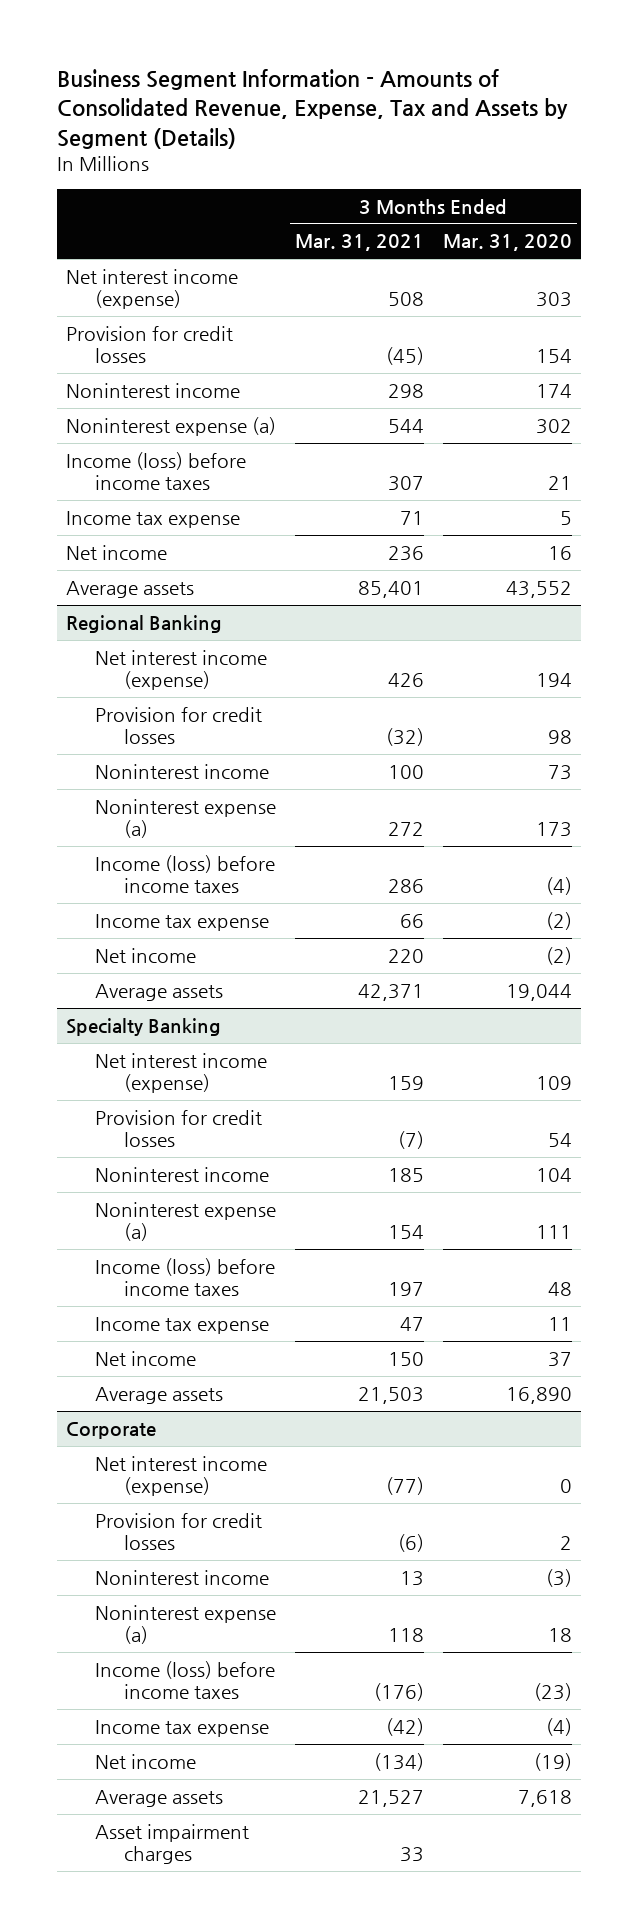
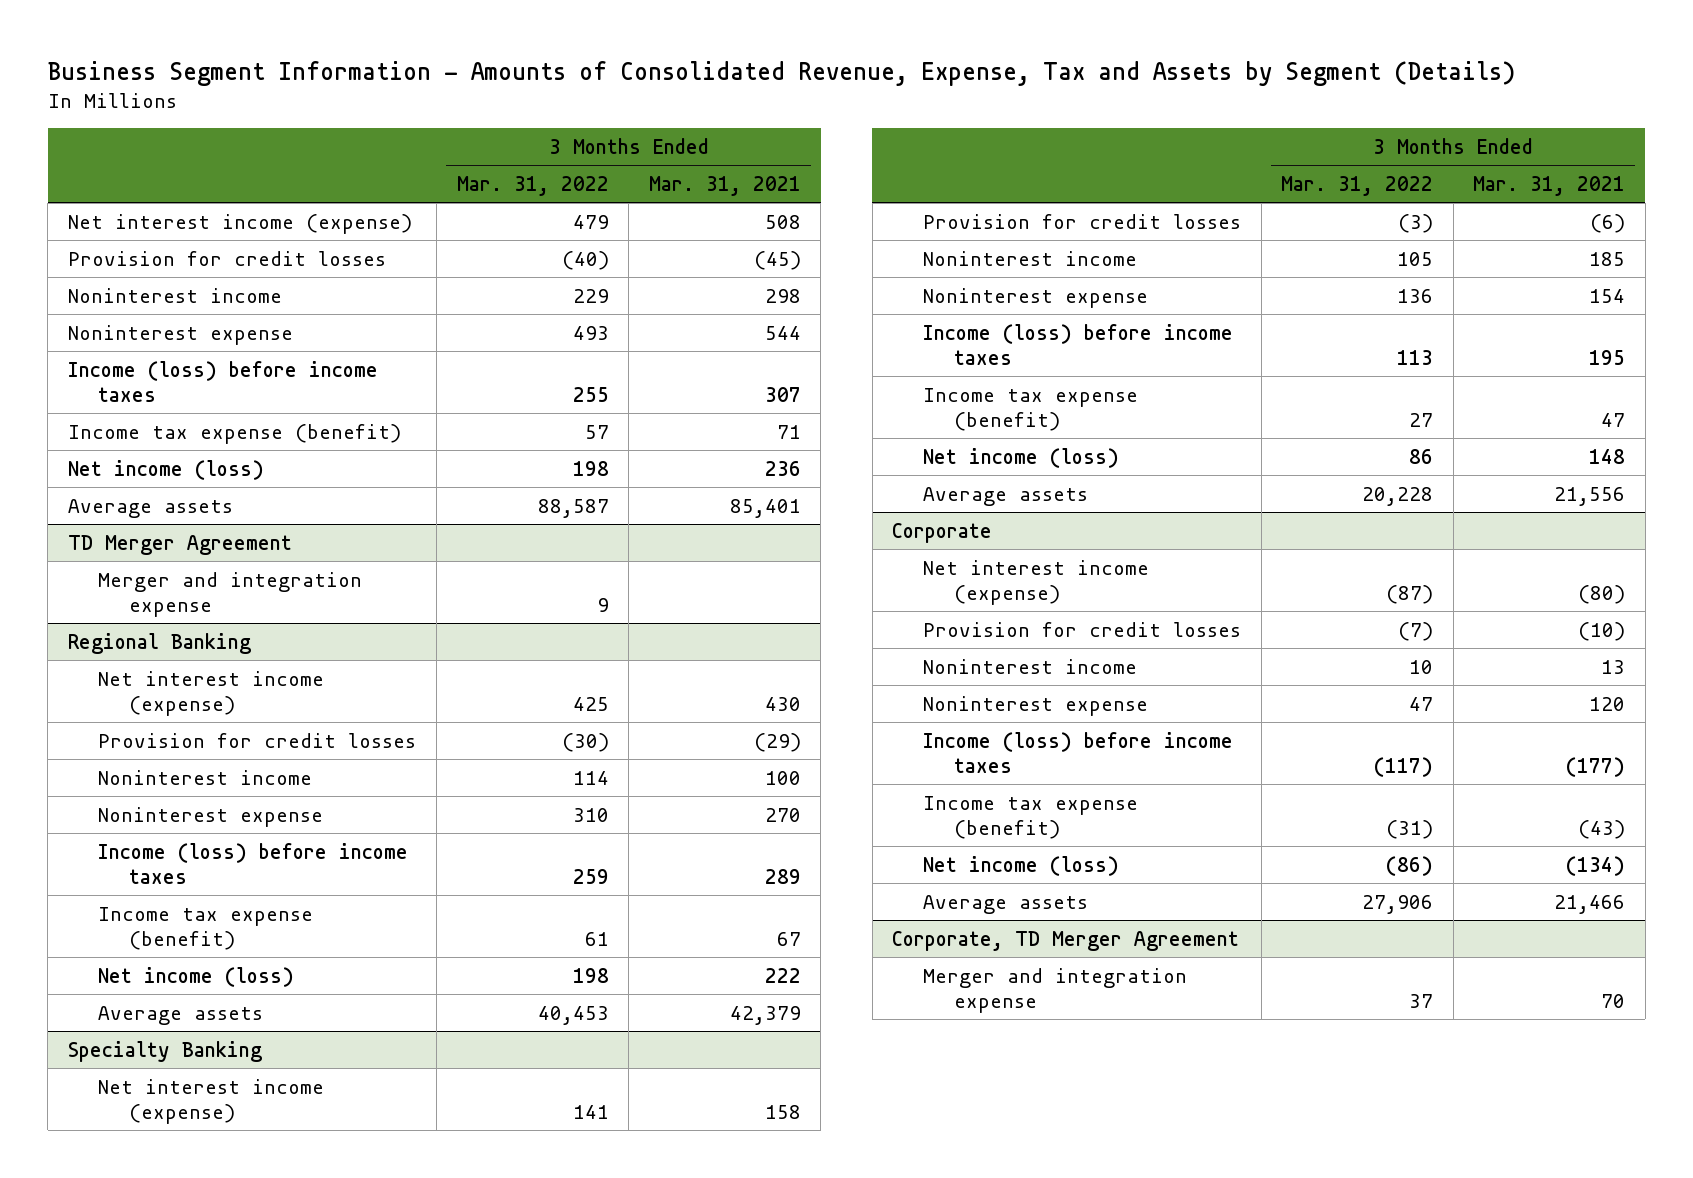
- | 3 Months Ended Mar. 31, 2021 | 3 Months Ended Mar. 31, 2020
+ | 3 Months Ended Mar. 31, 2022 | 3 Months Ended Mar. 31, 2021
- Noninterest expense (a) | 544 | 302
+ Noninterest expense | 493 | 544
- Income tax expense | 71 | 5
- Net income | 236 | 16
+ Income tax expense (benefit) | 57 | 71
+ Net income (loss) | 198 | 236
+ TD Merger Agreement
+ Merger and integration expense | 9 |
@ Regional Banking
- Net interest income (expense) | 426 | 194
- Provision for credit losses | (32) | 98
+ Net interest income (expense) | 425 | 430
+ Provision for credit losses | (30) | (29)
- Noninterest expense (a) | 272 | 173
- Income (loss) before income taxes | 286 | (4)
- Income tax expense | 66 | (2)
- Net income | 220 | (2)
- Average assets | 42,371 | 19,044
+ Noninterest expense | 310 | 270
+ Income (loss) before income taxes | 259 | 289
+ Income tax expense (benefit) | 61 | 67
+ Net income (loss) | 198 | 222
+ Average assets | 40,453 | 42,379
@ Specialty Banking
- Net interest income (expense) | 159 | 109
- Provision for credit losses | (7) | 54
+ Net interest income (expense) | 141 | 158
+ Provision for credit losses | (3) | (6)
- Noninterest expense (a) | 154 | 111
- Income (loss) before income taxes | 197 | 48
- Income tax expense | 47 | 11
- Net income | 150 | 37
- Average assets | 21,503 | 16,890
+ Noninterest expense | 136 | 154
+ Income (loss) before income taxes | 113 | 195
+ Income tax expense (benefit) | 27 | 47
+ Net income (loss) | 86 | 148
+ Average assets | 20,228 | 21,556
@ Corporate
- Net interest income (expense) | (77) | 0
- Provision for credit losses | (6) | 2
+ Net interest income (expense) | (87) | (80)
+ Provision for credit losses | (7) | (10)
- Noninterest expense (a) | 118 | 18
- Income (loss) before income taxes | (176) | (23)
- Income tax expense | (42) | (4)
- Net income | (134) | (19)
- Average assets | 21,527 | 7,618
- Asset impairment charges | 33 |
+ Noninterest expense | 47 | 120
+ Income (loss) before income taxes | (117) | (177)
+ Income tax expense (benefit) | (31) | (43)
+ Net income (loss) | (86) | (134)
+ Average assets | 27,906 | 21,466
+ Corporate, TD Merger Agreement
+ Merger and integration expense | 37 | 70

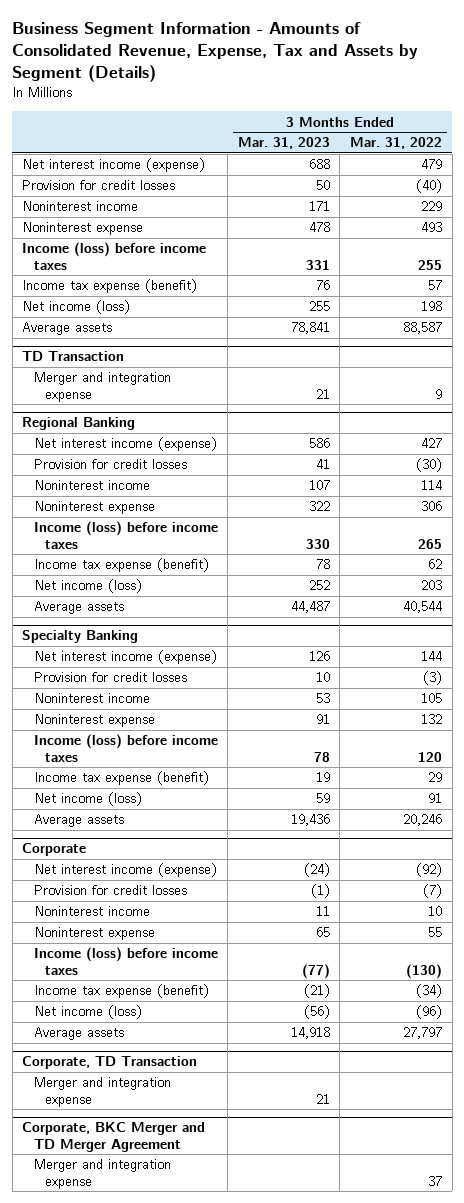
- | 3 Months Ended Mar. 31, 2022 | 3 Months Ended Mar. 31, 2021
+ | 3 Months Ended Mar. 31, 2023 | 3 Months Ended Mar. 31, 2022
- TD Merger Agreement
+ TD Transaction
@ Regional Banking
- Net interest income (expense) | 425 | 430
+ Net interest income (expense) | 586 | 427
- Noninterest expense | 310 | 270
- Income (loss) before income taxes | 259 | 289
- Income tax expense (benefit) | 61 | 67
- Net income (loss) | 198 | 222
- Average assets | 40,453 | 42,379
+ Noninterest expense | 322 | 306
+ Income (loss) before income taxes | 330 | 265
+ Income tax expense (benefit) | 78 | 62
+ Net income (loss) | 252 | 203
+ Average assets | 44,487 | 40,544
@ Specialty Banking
- Net interest income (expense) | 141 | 158
+ Net interest income (expense) | 126 | 144
- Noninterest expense | 136 | 154
- Income (loss) before income taxes | 113 | 195
- Income tax expense (benefit) | 27 | 47
- Net income (loss) | 86 | 148
- Average assets | 20,228 | 21,556
+ Noninterest expense | 91 | 132
+ Income (loss) before income taxes | 78 | 120
+ Income tax expense (benefit) | 19 | 29
+ Net income (loss) | 59 | 91
+ Average assets | 19,436 | 20,246
@ Corporate
- Net interest income (expense) | (87) | (80)
+ Net interest income (expense) | (24) | (92)
- Noninterest expense | 47 | 120
- Income (loss) before income taxes | (117) | (177)
- Income tax expense (benefit) | (31) | (43)
- Net income (loss) | (86) | (134)
- Average assets | 27,906 | 21,466
- Corporate, TD Merger Agreement
@ Corporate
+ Noninterest expense | 65 | 55
+ Income (loss) before income taxes | (77) | (130)
+ Income tax expense (benefit) | (21) | (34)
+ Net income (loss) | (56) | (96)
+ Average assets | 14,918 | 27,797
+ Corporate, TD Transaction
+ Merger and integration expense | 21 |
+ Corporate, BKC Merger and TD Merger Agreement

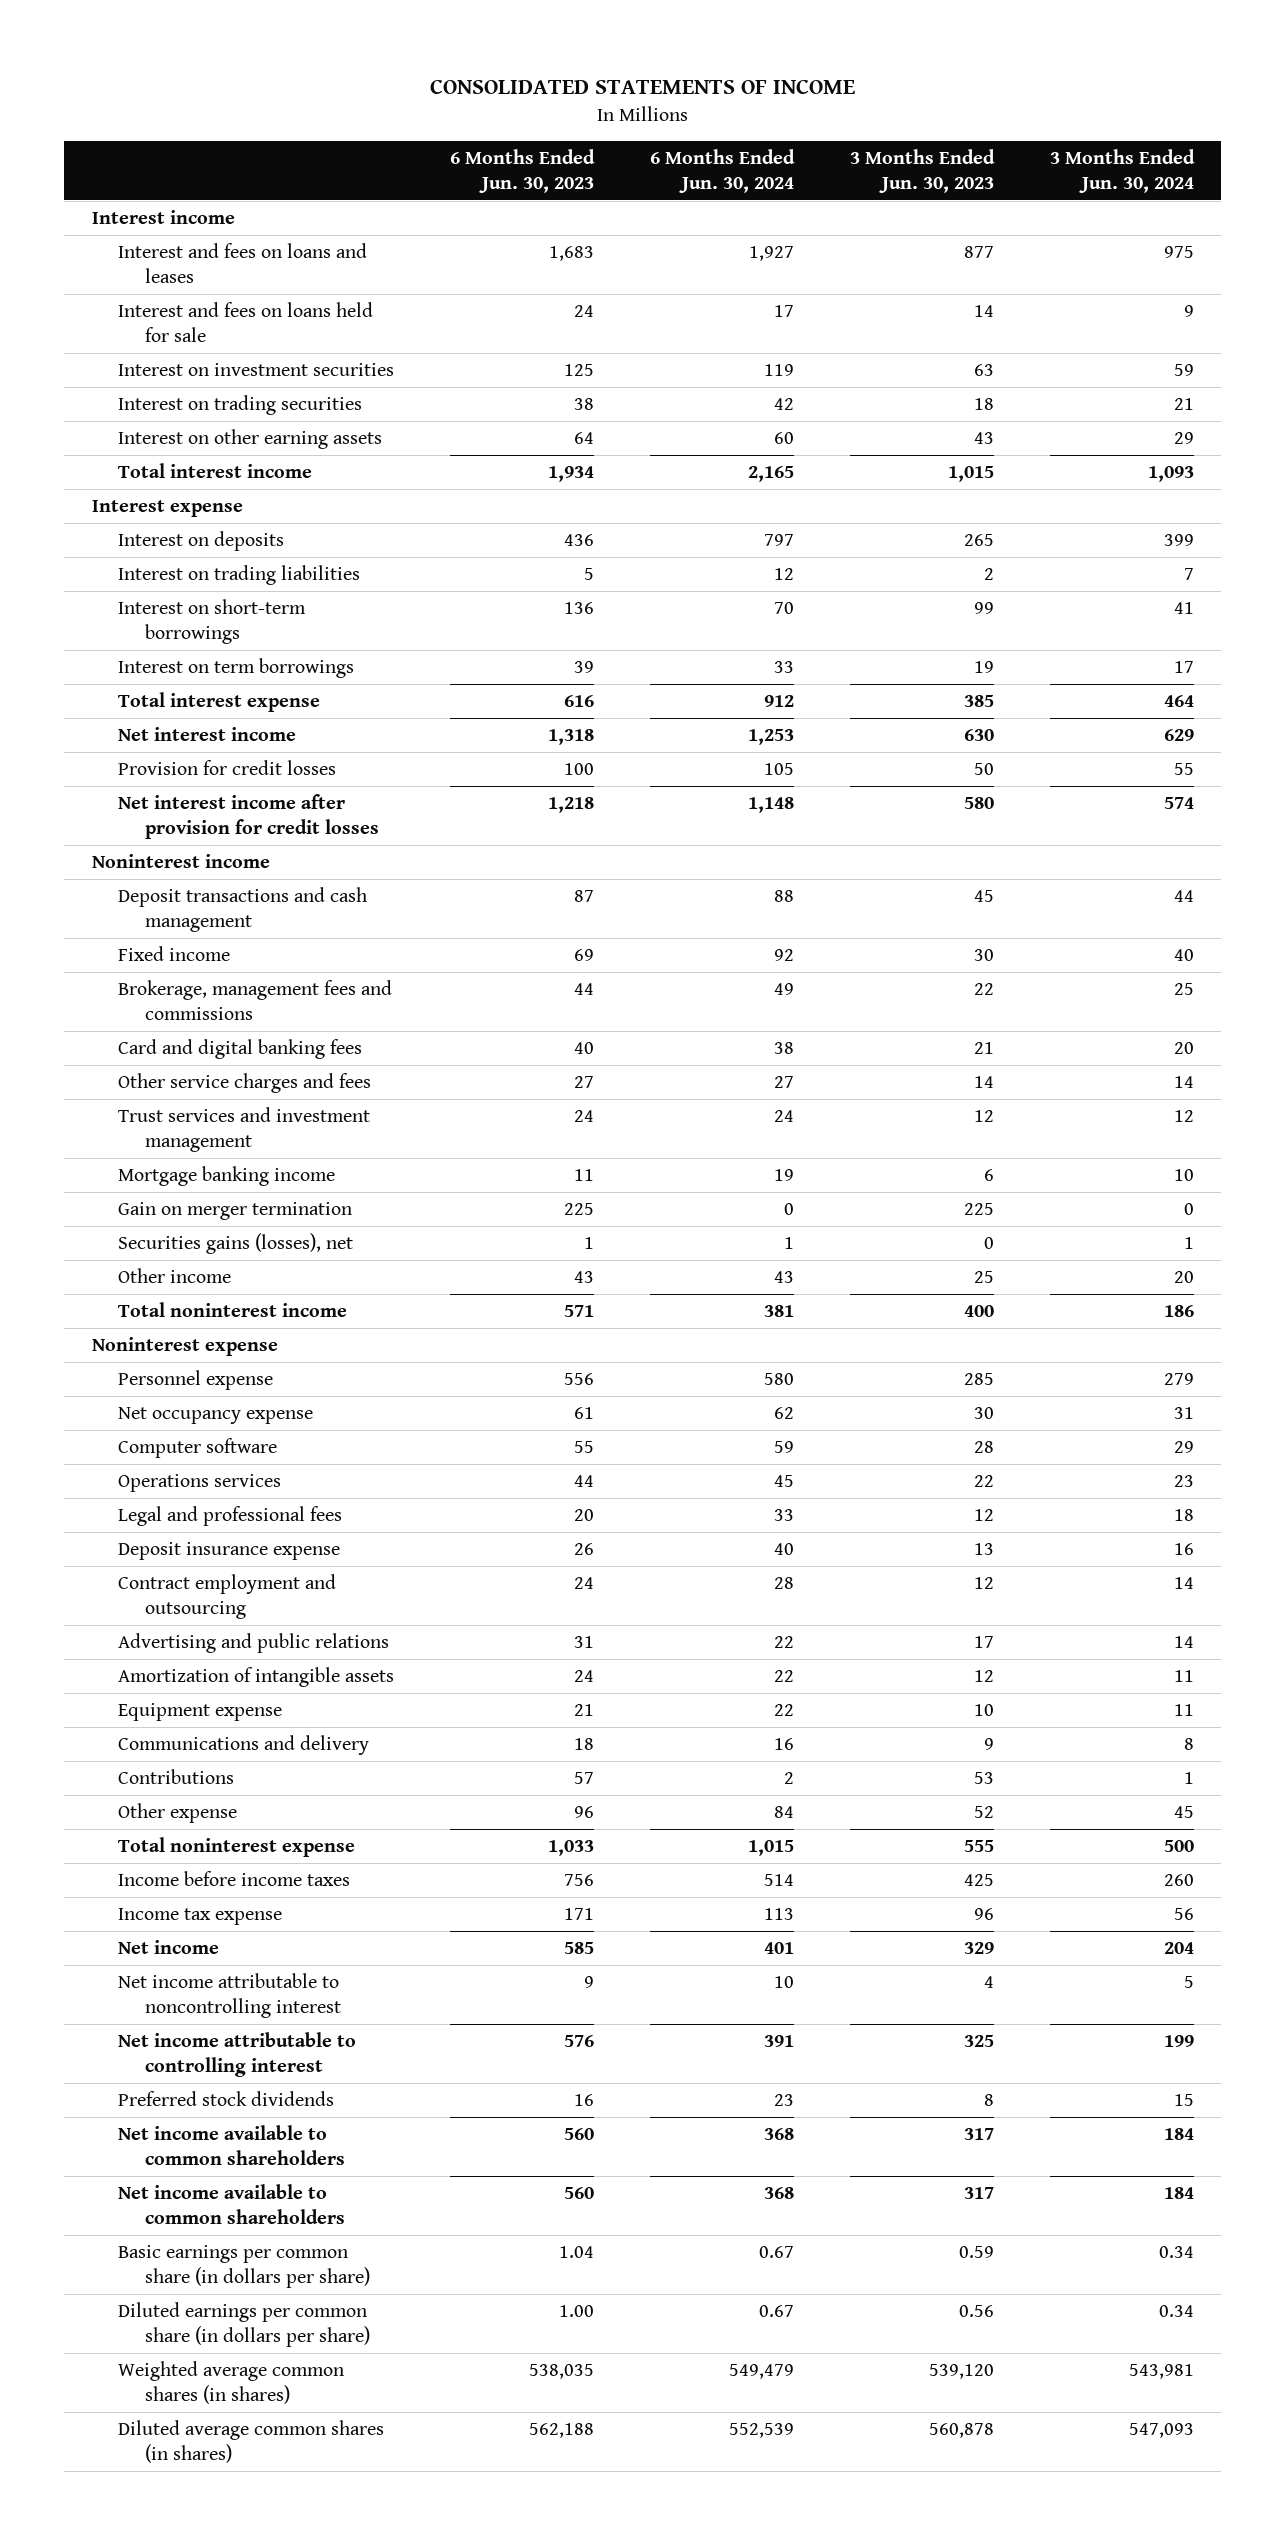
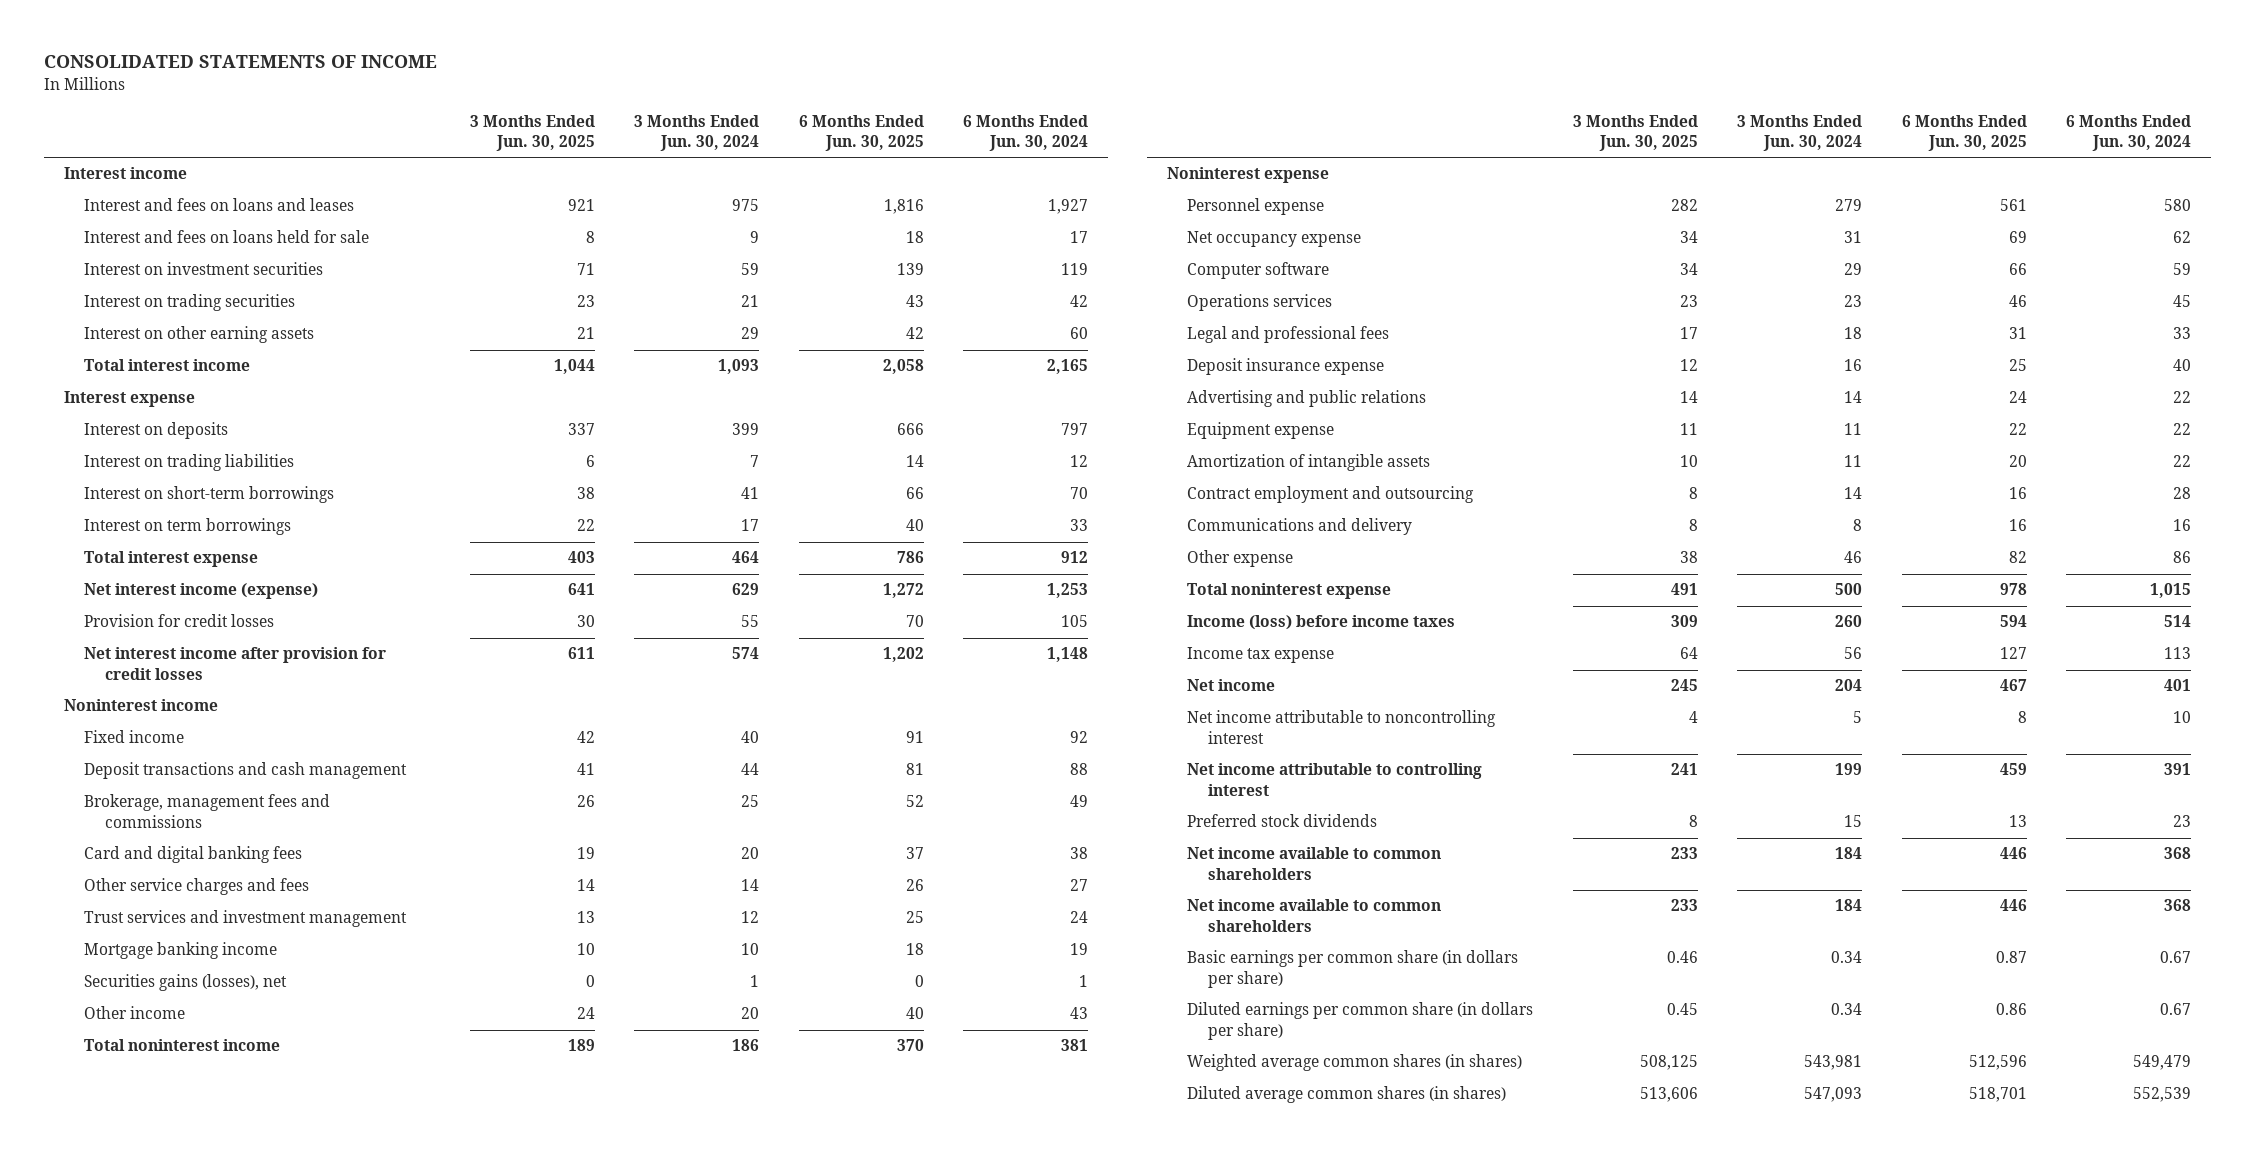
- | 6 Months Ended Jun. 30, 2023 | 6 Months Ended Jun. 30, 2024 | 3 Months Ended Jun. 30, 2023 | 3 Months Ended Jun. 30, 2024
+ | 3 Months Ended Jun. 30, 2025 | 3 Months Ended Jun. 30, 2024 | 6 Months Ended Jun. 30, 2025 | 6 Months Ended Jun. 30, 2024
- Net interest income | 1,318 | 1,253 | 630 | 629
+ Net interest income (expense) | 641 | 629 | 1,272 | 1,253
moved down: Deposit transactions and cash management | 41 | 44 | 81 | 88
- Gain on merger termination | 225 | 0 | 225 | 0
moved down: Amortization of intangible assets | 10 | 11 | 20 | 22
moved down: Contract employment and outsourcing | 8 | 14 | 16 | 28
- Contributions | 57 | 2 | 53 | 1
- Other expense | 96 | 84 | 52 | 45
+ Other expense | 38 | 46 | 82 | 86
- Income before income taxes | 756 | 514 | 425 | 260
+ Income (loss) before income taxes | 309 | 260 | 594 | 514

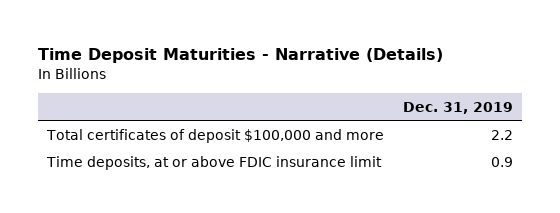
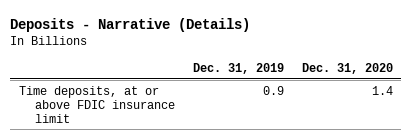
- Time Deposit Maturities - Narrative (Details)
+ Deposits - Narrative (Details)
- | Dec. 31, 2019
+ | Dec. 31, 2019 | Dec. 31, 2020
- Total certificates of deposit $100,000 and more | 2.2

